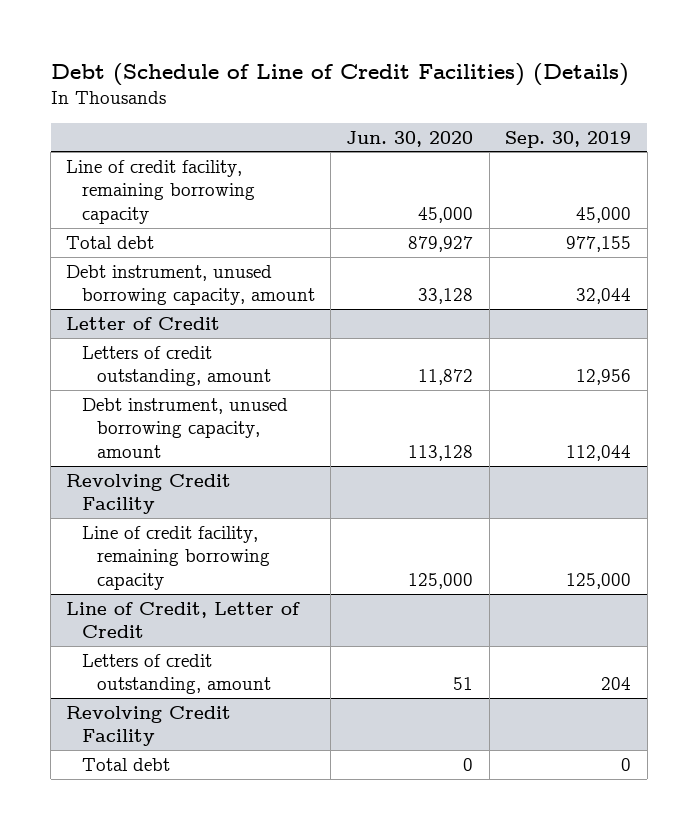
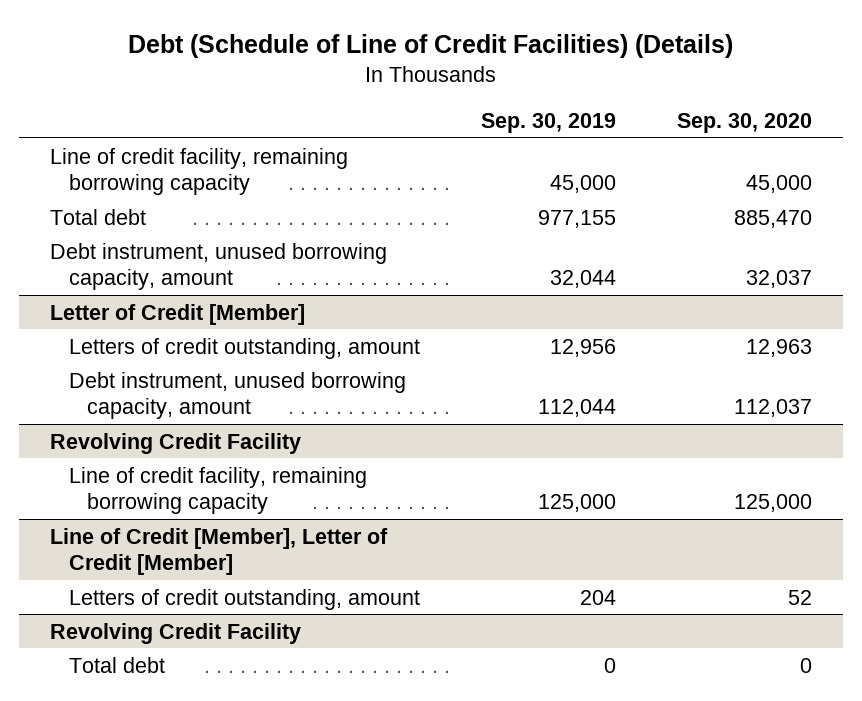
- | Jun. 30, 2020 | Sep. 30, 2019
+ | Sep. 30, 2019 | Sep. 30, 2020
- Letter of Credit
+ Letter of Credit [Member]
- Line of Credit, Letter of Credit
+ Line of Credit [Member], Letter of Credit [Member]

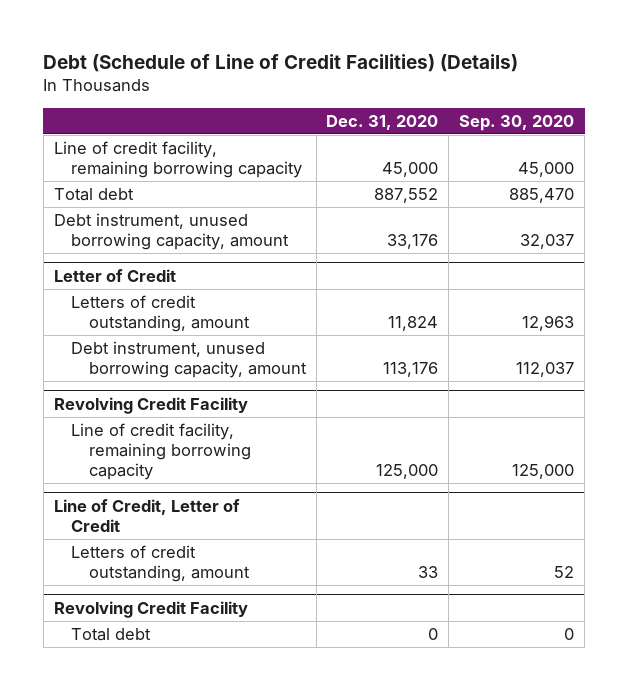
- | Sep. 30, 2019 | Sep. 30, 2020
+ | Dec. 31, 2020 | Sep. 30, 2020
- Letter of Credit [Member]
+ Letter of Credit
- Line of Credit [Member], Letter of Credit [Member]
+ Line of Credit, Letter of Credit

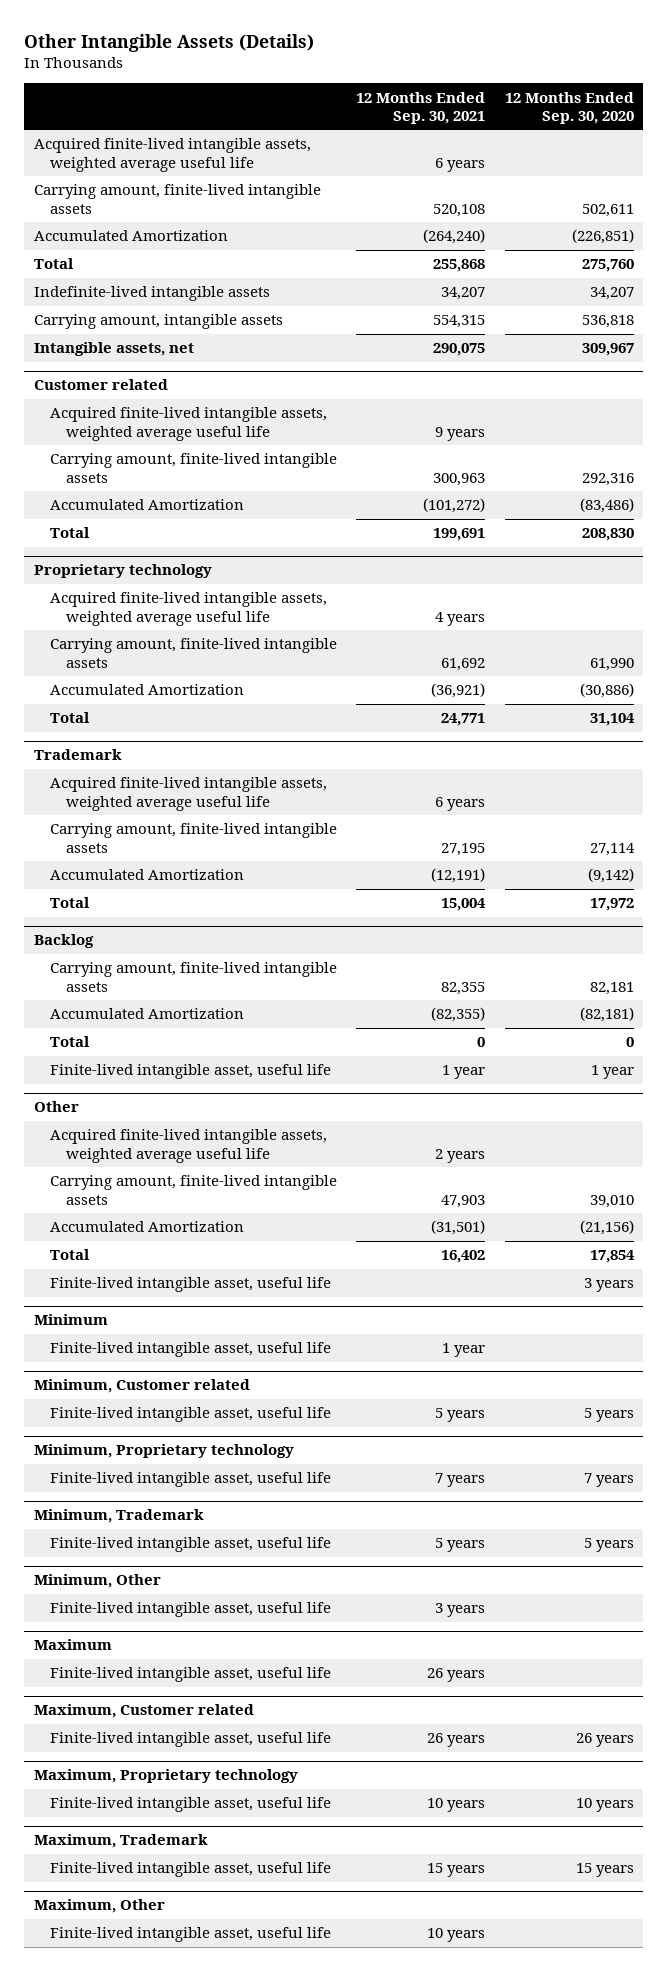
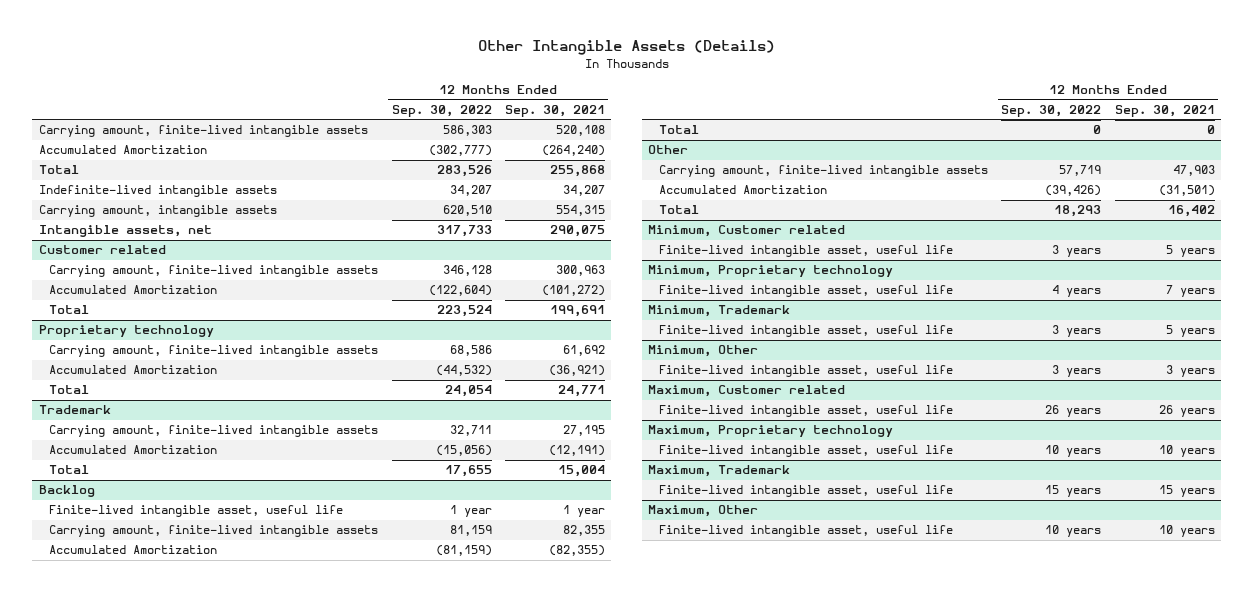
- | 12 Months Ended Sep. 30, 2021 | 12 Months Ended Sep. 30, 2020
+ | 12 Months Ended Sep. 30, 2022 | 12 Months Ended Sep. 30, 2021
- Acquired finite-lived intangible assets, weighted average useful life | 6 years |
@ Customer related
- Acquired finite-lived intangible assets, weighted average useful life | 9 years |
@ Proprietary technology
- Acquired finite-lived intangible assets, weighted average useful life | 4 years |
@ Trademark
- Acquired finite-lived intangible assets, weighted average useful life | 6 years |
@ Backlog
moved up: Finite-lived intangible asset, useful life | 1 year | 1 year
@ Other
- Acquired finite-lived intangible assets, weighted average useful life | 2 years |
- Finite-lived intangible asset, useful life | | 3 years
- Minimum
- Finite-lived intangible asset, useful life | 1 year |
- Maximum
- Finite-lived intangible asset, useful life | 26 years |

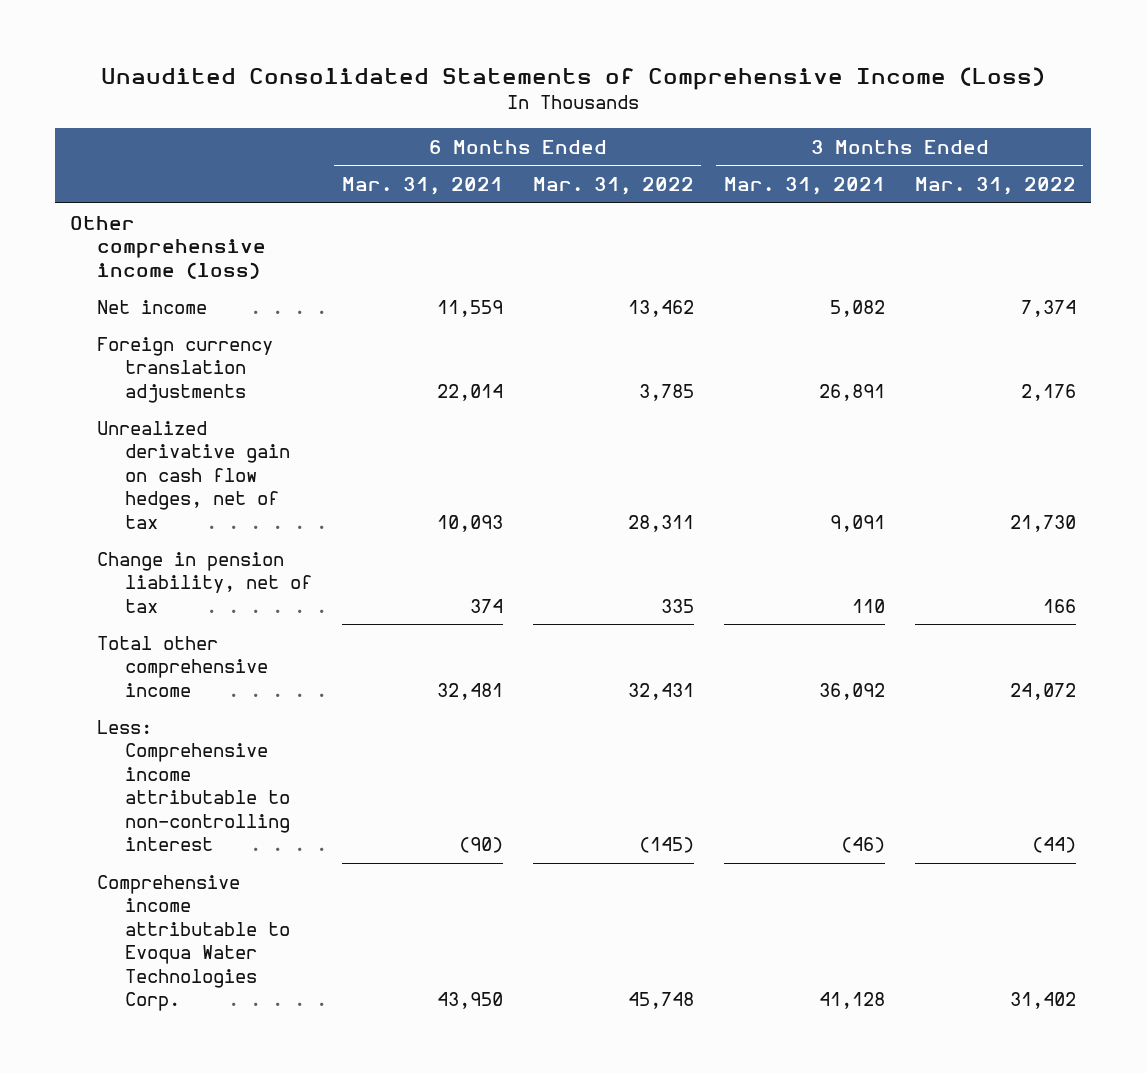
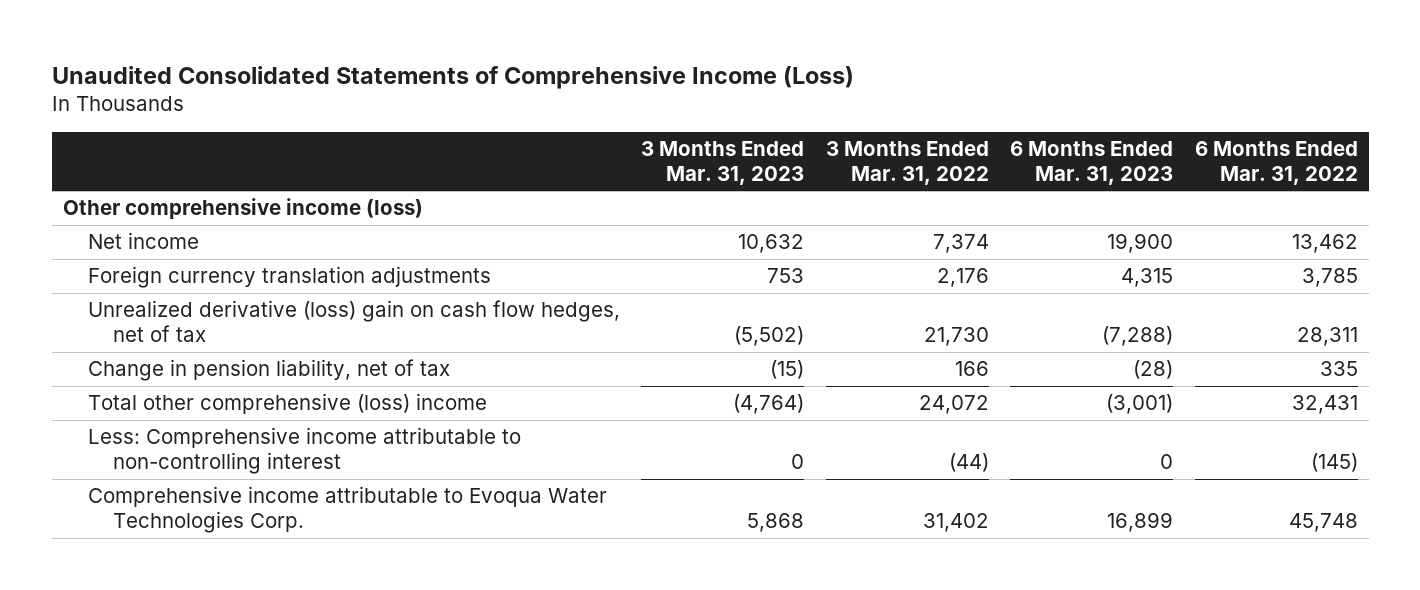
- | 6 Months Ended Mar. 31, 2021 | 6 Months Ended Mar. 31, 2022 | 3 Months Ended Mar. 31, 2021 | 3 Months Ended Mar. 31, 2022
+ | 3 Months Ended Mar. 31, 2023 | 3 Months Ended Mar. 31, 2022 | 6 Months Ended Mar. 31, 2023 | 6 Months Ended Mar. 31, 2022
- Unrealized derivative gain on cash flow hedges, net of tax | 10,093 | 28,311 | 9,091 | 21,730
+ Unrealized derivative (loss) gain on cash flow hedges, net of tax | (5,502) | 21,730 | (7,288) | 28,311
- Total other comprehensive income | 32,481 | 32,431 | 36,092 | 24,072
+ Total other comprehensive (loss) income | (4,764) | 24,072 | (3,001) | 32,431

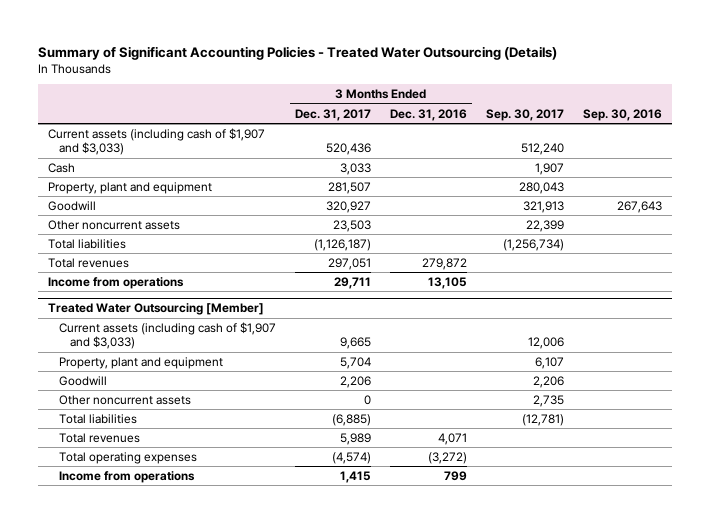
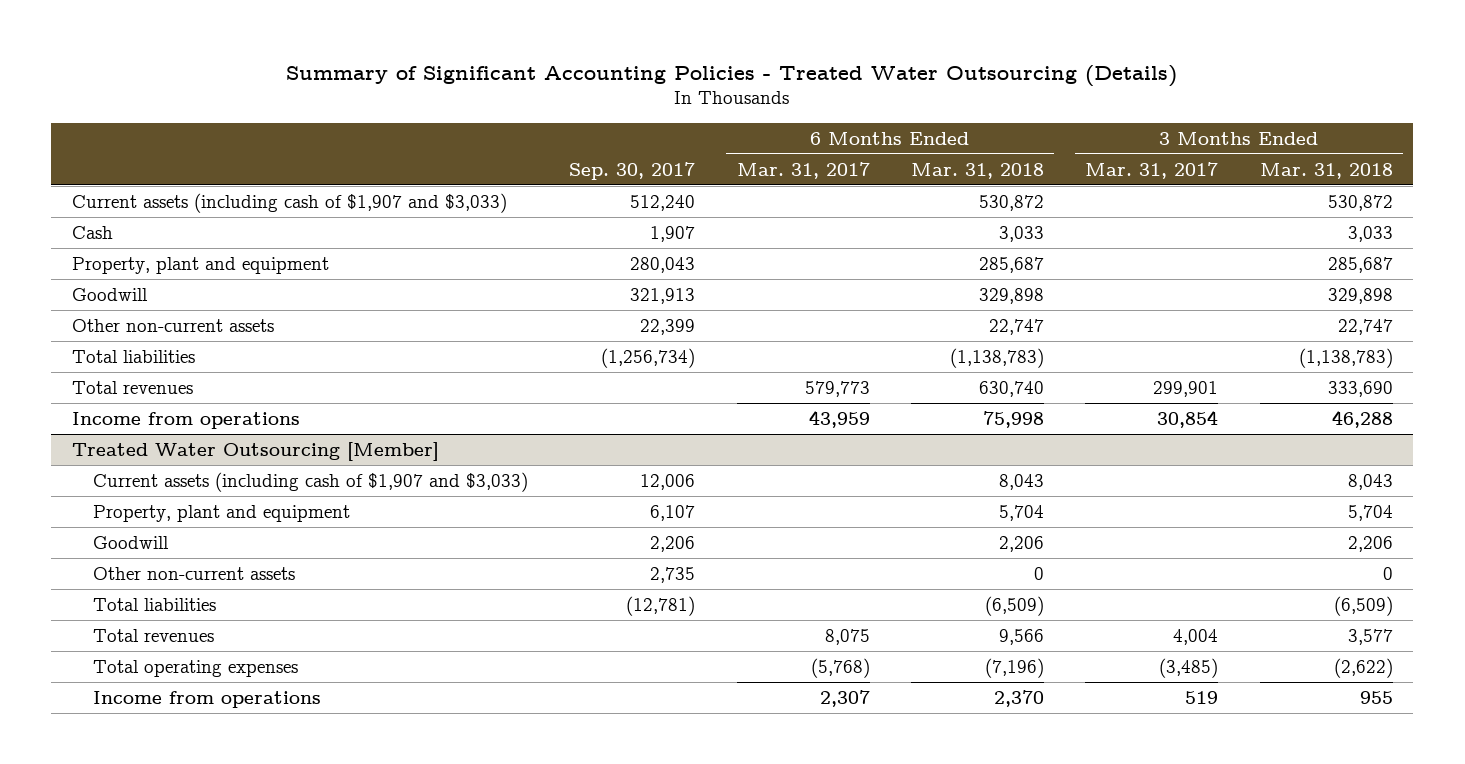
- | 3 Months Ended Dec. 31, 2017 | 3 Months Ended Dec. 31, 2016 | Sep. 30, 2017 | Sep. 30, 2016
+ | Sep. 30, 2017 | 6 Months Ended Mar. 31, 2017 | 6 Months Ended Mar. 31, 2018 | 3 Months Ended Mar. 31, 2017 | 3 Months Ended Mar. 31, 2018
- Other noncurrent assets | 23,503 | | 22,399 |
+ Other non-current assets | 22,399 | | 22,747 | | 22,747
@ Treated Water Outsourcing [Member]
- Other noncurrent assets | 0 | | 2,735 |
+ Other non-current assets | 2,735 | | 0 | | 0

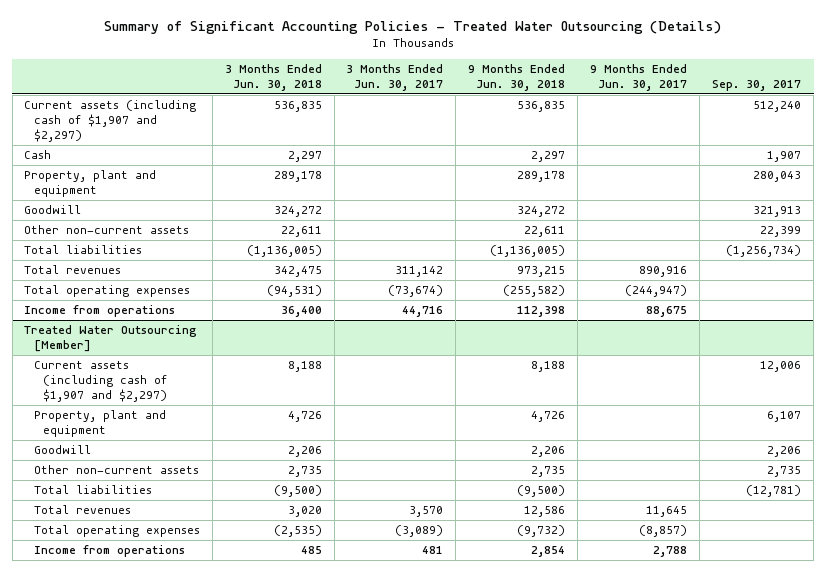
- | Sep. 30, 2017 | 6 Months Ended Mar. 31, 2017 | 6 Months Ended Mar. 31, 2018 | 3 Months Ended Mar. 31, 2017 | 3 Months Ended Mar. 31, 2018
+ | 3 Months Ended Jun. 30, 2018 | 3 Months Ended Jun. 30, 2017 | 9 Months Ended Jun. 30, 2018 | 9 Months Ended Jun. 30, 2017 | Sep. 30, 2017
- Current assets (including cash of $1,907 and $3,033) | 512,240 | | 530,872 | | 530,872
+ Current assets (including cash of $1,907 and $2,297) | 536,835 | | 536,835 | | 512,240
+ Total operating expenses | (94,531) | (73,674) | (255,582) | (244,947) |
@ Treated Water Outsourcing [Member]
- Current assets (including cash of $1,907 and $3,033) | 12,006 | | 8,043 | | 8,043
+ Current assets (including cash of $1,907 and $2,297) | 8,188 | | 8,188 | | 12,006

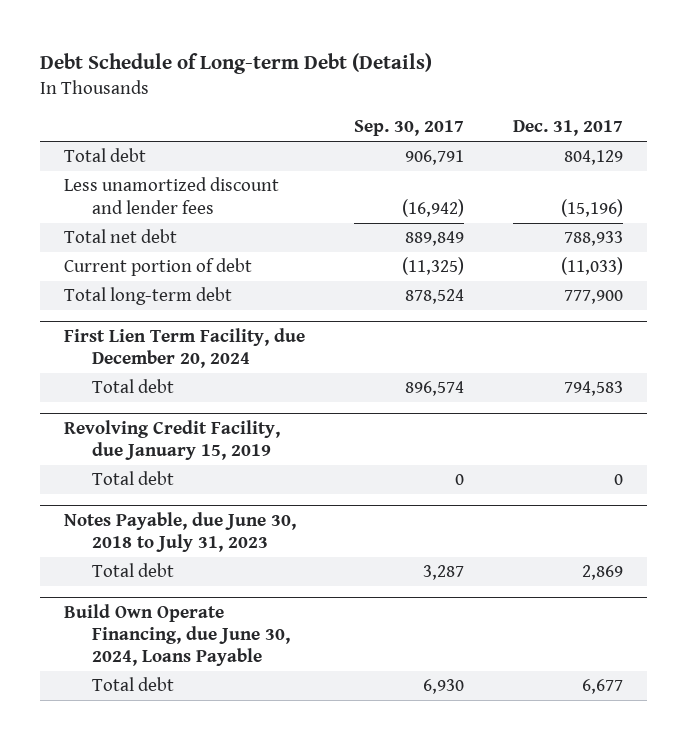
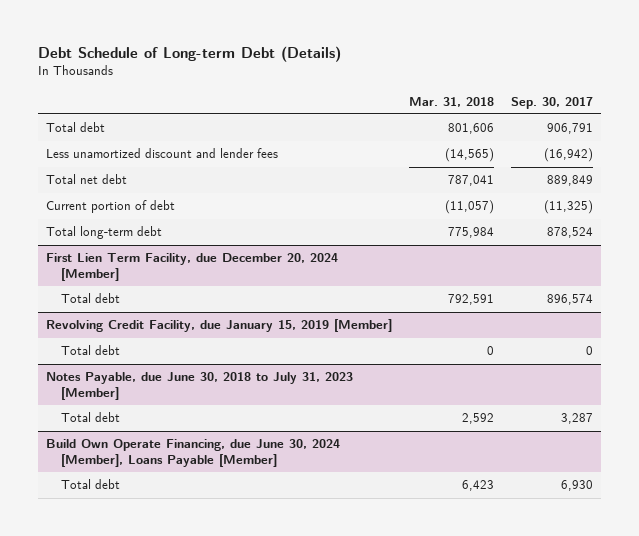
- | Sep. 30, 2017 | Dec. 31, 2017
+ | Mar. 31, 2018 | Sep. 30, 2017
- First Lien Term Facility, due December 20, 2024
+ First Lien Term Facility, due December 20, 2024 [Member]
- Revolving Credit Facility, due January 15, 2019
+ Revolving Credit Facility, due January 15, 2019 [Member]
- Notes Payable, due June 30, 2018 to July 31, 2023
+ Notes Payable, due June 30, 2018 to July 31, 2023 [Member]
- Build Own Operate Financing, due June 30, 2024, Loans Payable
+ Build Own Operate Financing, due June 30, 2024 [Member], Loans Payable [Member]

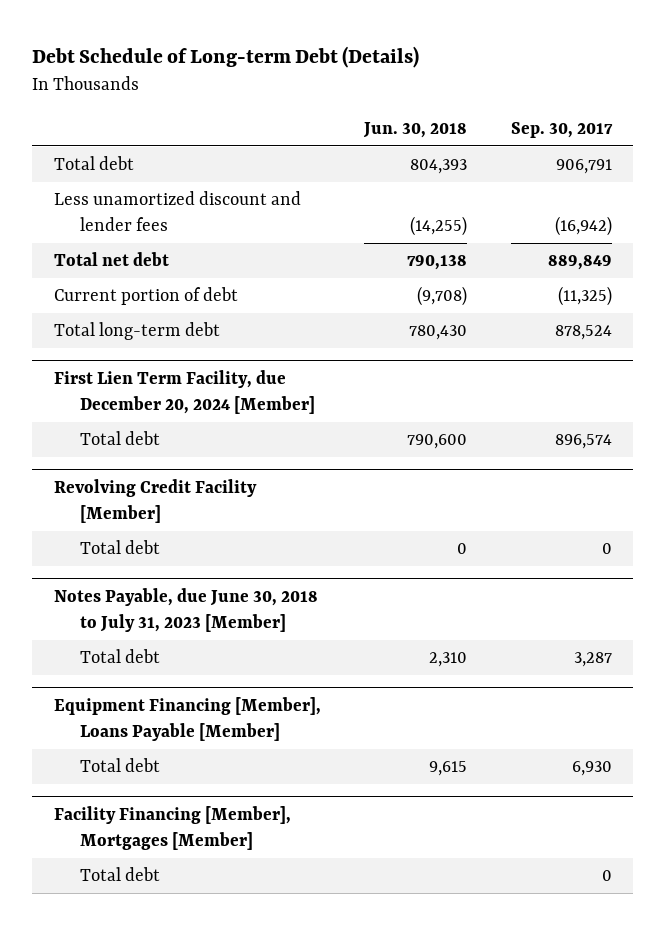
- | Mar. 31, 2018 | Sep. 30, 2017
+ | Jun. 30, 2018 | Sep. 30, 2017
- Revolving Credit Facility, due January 15, 2019 [Member]
+ Revolving Credit Facility [Member]
- Build Own Operate Financing, due June 30, 2024 [Member], Loans Payable [Member]
+ Equipment Financing [Member], Loans Payable [Member]
+ Facility Financing [Member], Mortgages [Member]
+ Total debt | | 0

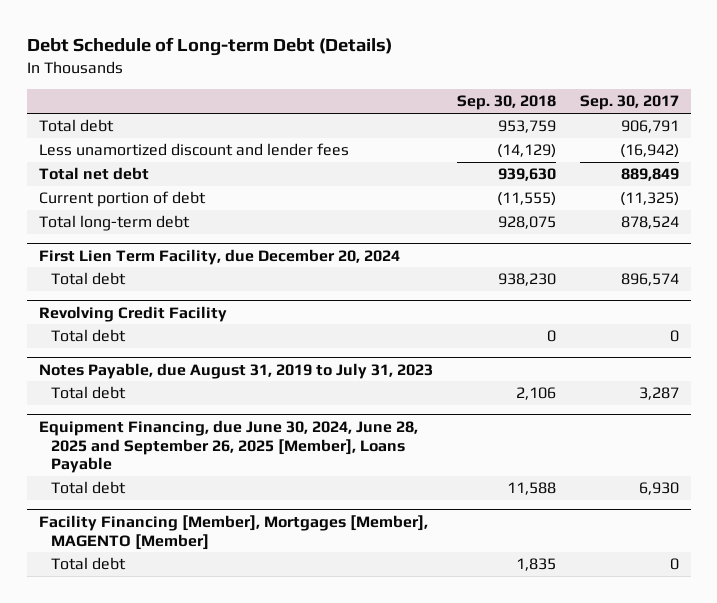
- | Jun. 30, 2018 | Sep. 30, 2017
+ | Sep. 30, 2018 | Sep. 30, 2017
- First Lien Term Facility, due December 20, 2024 [Member]
+ First Lien Term Facility, due December 20, 2024
- Revolving Credit Facility [Member]
+ Revolving Credit Facility
- Notes Payable, due June 30, 2018 to July 31, 2023 [Member]
+ Notes Payable, due August 31, 2019 to July 31, 2023
- Equipment Financing [Member], Loans Payable [Member]
+ Equipment Financing, due June 30, 2024, June 28, 2025 and September 26, 2025 [Member], Loans Payable
- Facility Financing [Member], Mortgages [Member]
+ Facility Financing [Member], Mortgages [Member], MAGENTO [Member]

